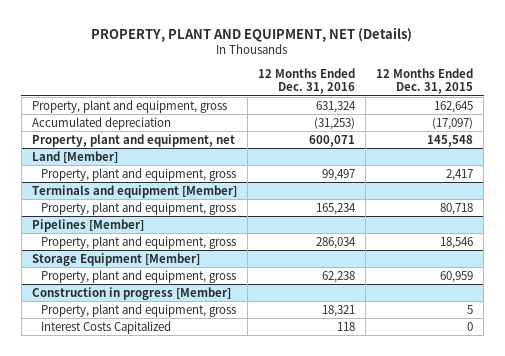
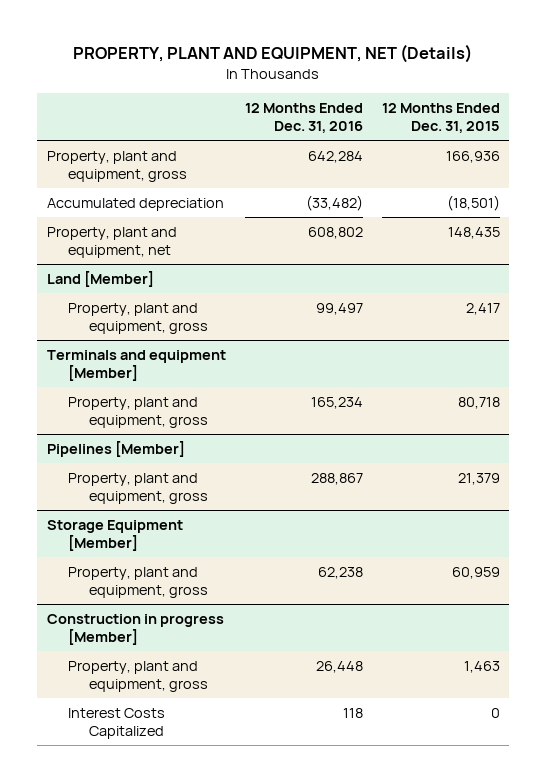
- Property, plant and equipment, gross | 631,324 | 162,645
- Accumulated depreciation | (31,253) | (17,097)
- Property, plant and equipment, net | 600,071 | 145,548
+ Property, plant and equipment, gross | 642,284 | 166,936
+ Accumulated depreciation | (33,482) | (18,501)
+ Property, plant and equipment, net | 608,802 | 148,435
@ Pipelines [Member]
- Property, plant and equipment, gross | 286,034 | 18,546
+ Property, plant and equipment, gross | 288,867 | 21,379
@ Construction in progress [Member]
- Property, plant and equipment, gross | 18,321 | 5
+ Property, plant and equipment, gross | 26,448 | 1,463

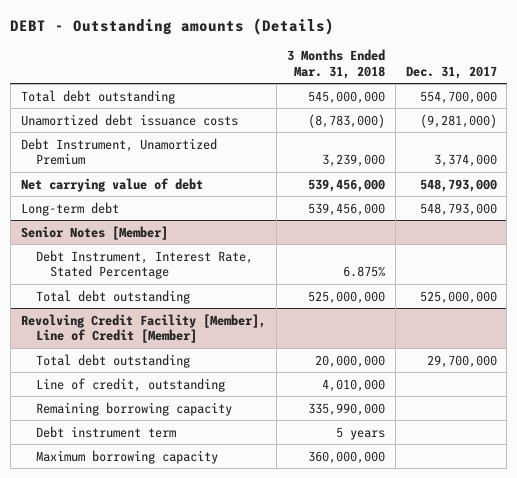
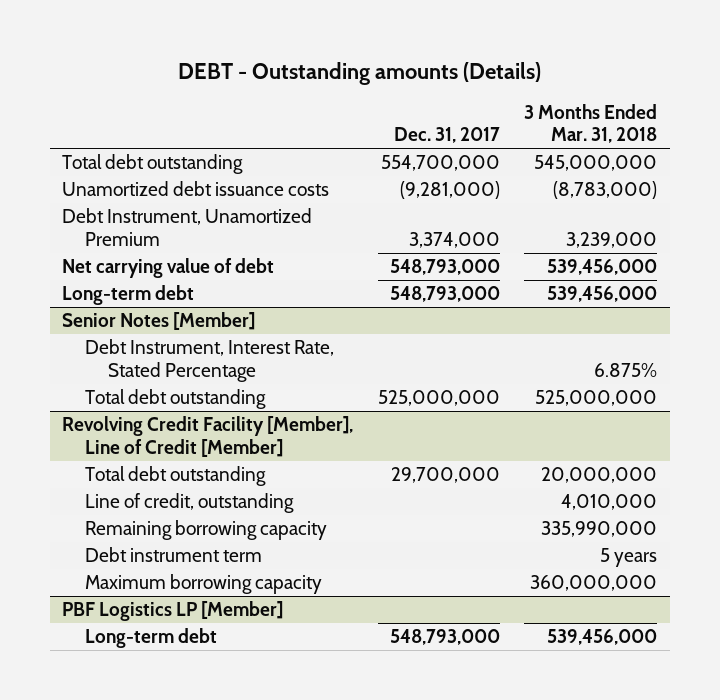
- | 3 Months Ended Mar. 31, 2018 | Dec. 31, 2017
+ | Dec. 31, 2017 | 3 Months Ended Mar. 31, 2018
+ PBF Logistics LP [Member]
+ Long-term debt | 548,793,000 | 539,456,000

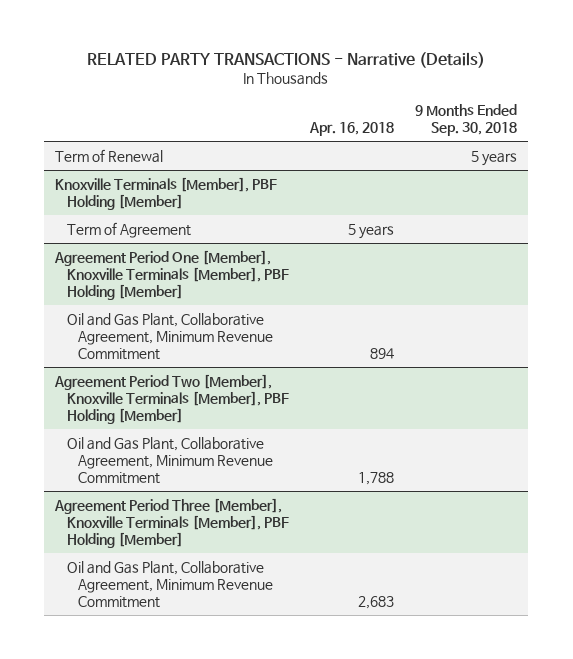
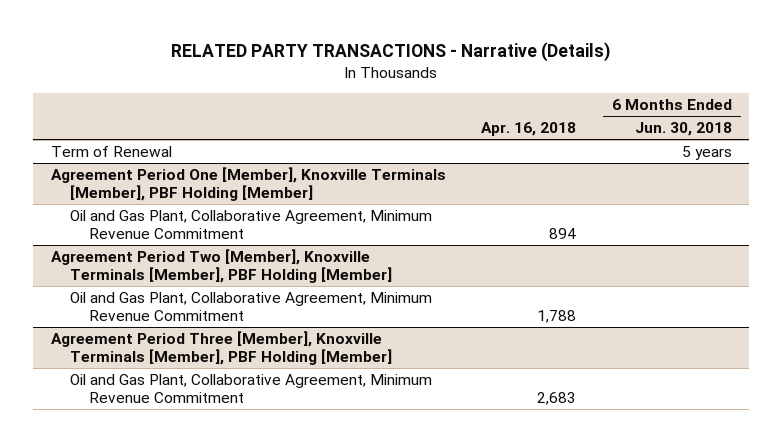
- | Apr. 16, 2018 | 9 Months Ended Sep. 30, 2018
+ | Apr. 16, 2018 | 6 Months Ended Jun. 30, 2018
- Knoxville Terminals [Member], PBF Holding [Member]
- Term of Agreement | 5 years |

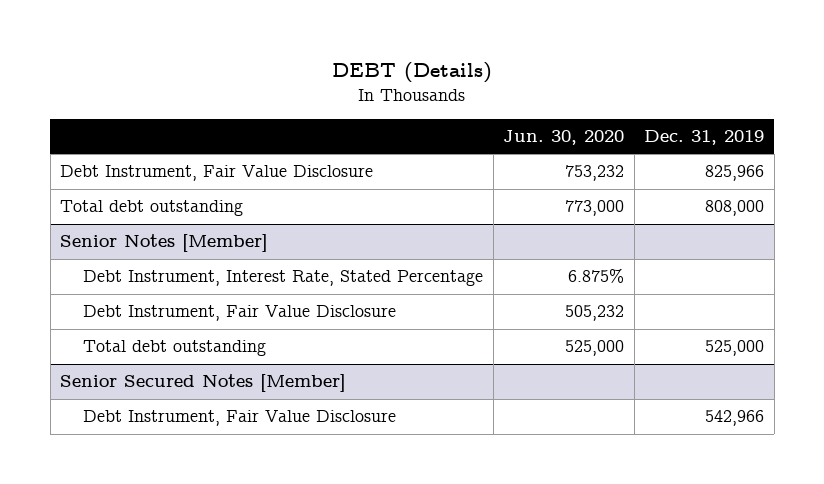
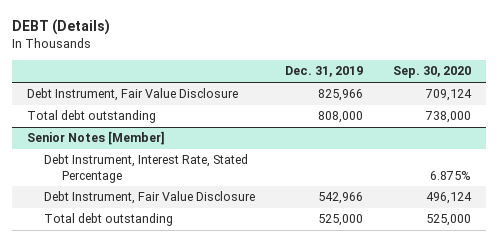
- | Jun. 30, 2020 | Dec. 31, 2019
+ | Dec. 31, 2019 | Sep. 30, 2020
@ Senior Notes [Member]
- Debt Instrument, Fair Value Disclosure | 505,232 |
- Senior Secured Notes [Member]
@ Senior Notes [Member]
moved down: Total debt outstanding | 525,000 | 525,000

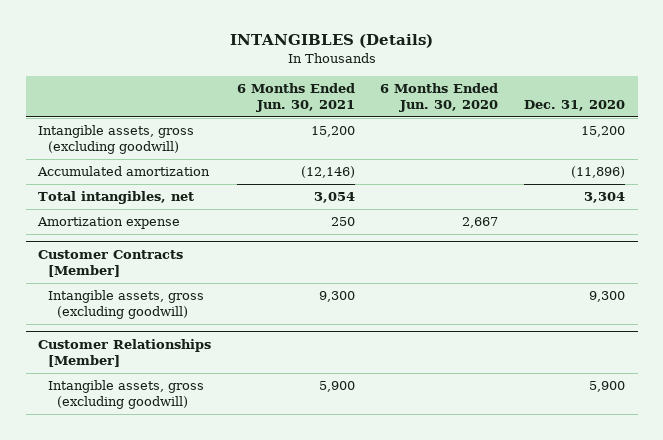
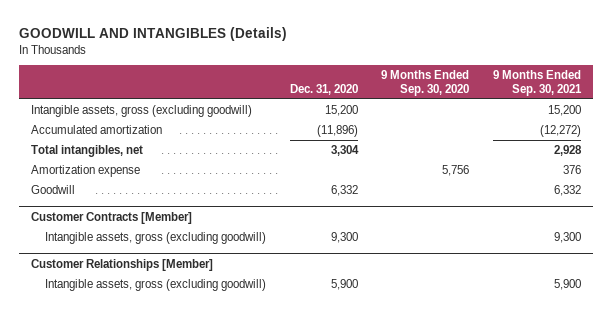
- INTANGIBLES (Details)
+ GOODWILL AND INTANGIBLES (Details)
- | 6 Months Ended Jun. 30, 2021 | 6 Months Ended Jun. 30, 2020 | Dec. 31, 2020
+ | Dec. 31, 2020 | 9 Months Ended Sep. 30, 2020 | 9 Months Ended Sep. 30, 2021
+ Goodwill | 6,332 | | 6,332

